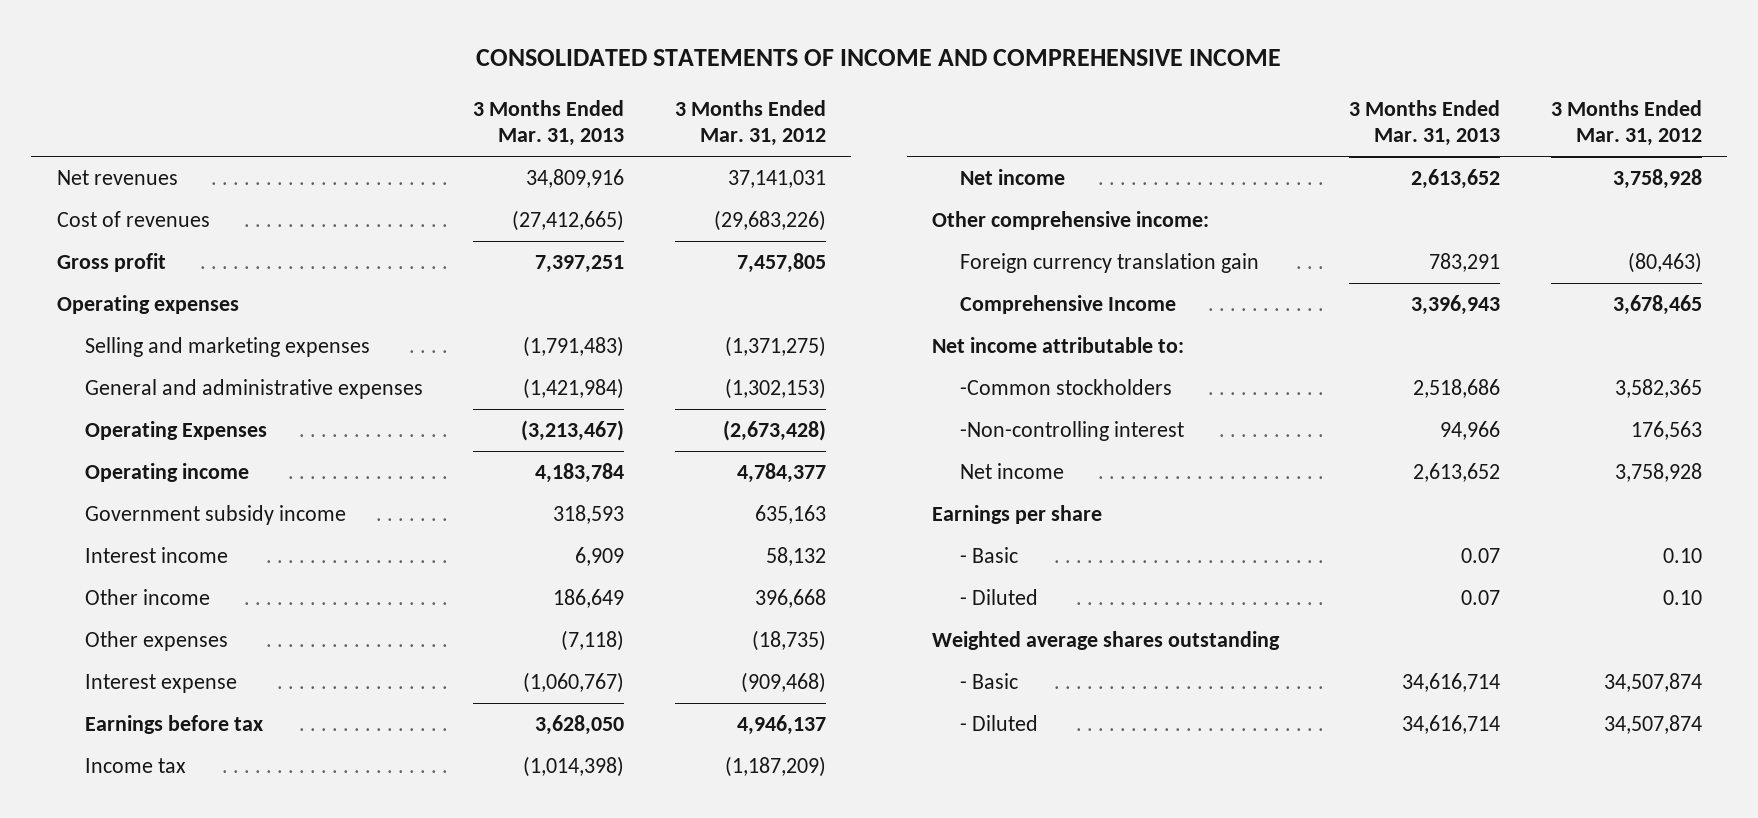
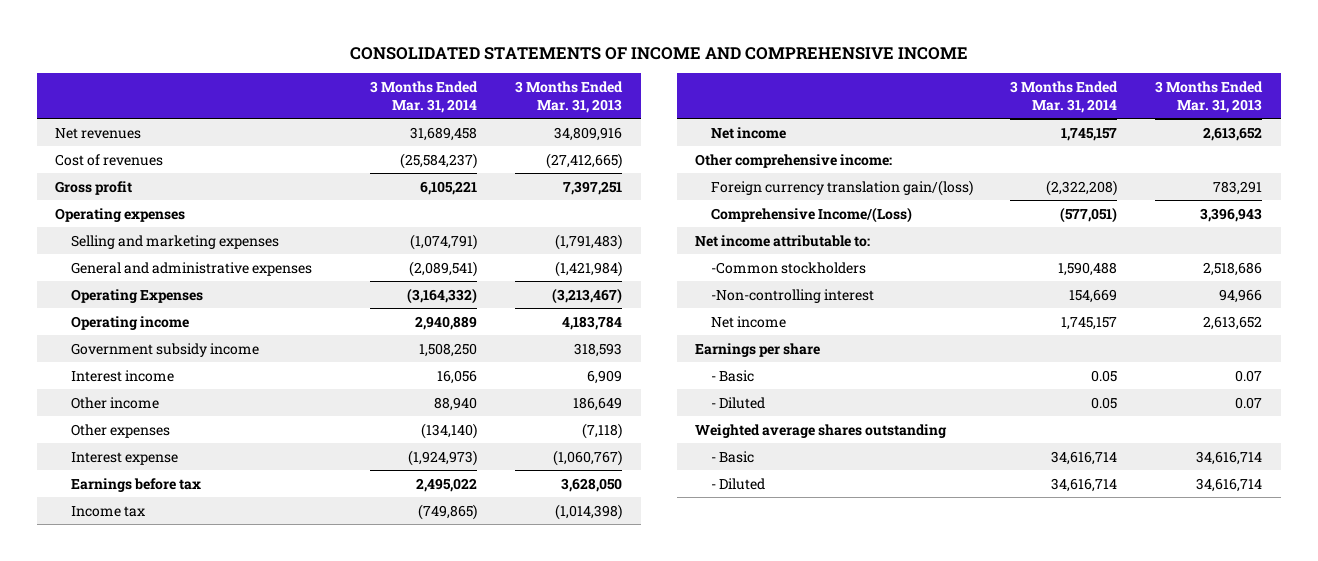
- | 3 Months Ended Mar. 31, 2013 | 3 Months Ended Mar. 31, 2012
+ | 3 Months Ended Mar. 31, 2014 | 3 Months Ended Mar. 31, 2013
- Foreign currency translation gain | 783,291 | (80,463)
- Comprehensive Income | 3,396,943 | 3,678,465
+ Foreign currency translation gain/(loss) | (2,322,208) | 783,291
+ Comprehensive Income/(Loss) | (577,051) | 3,396,943

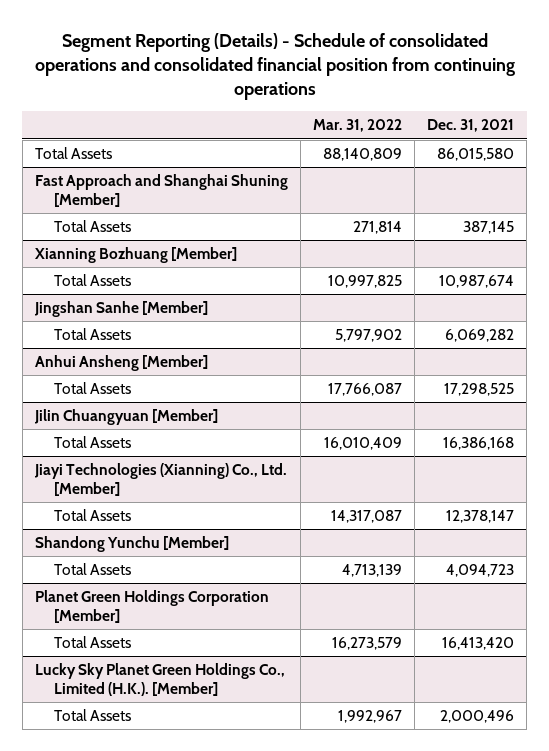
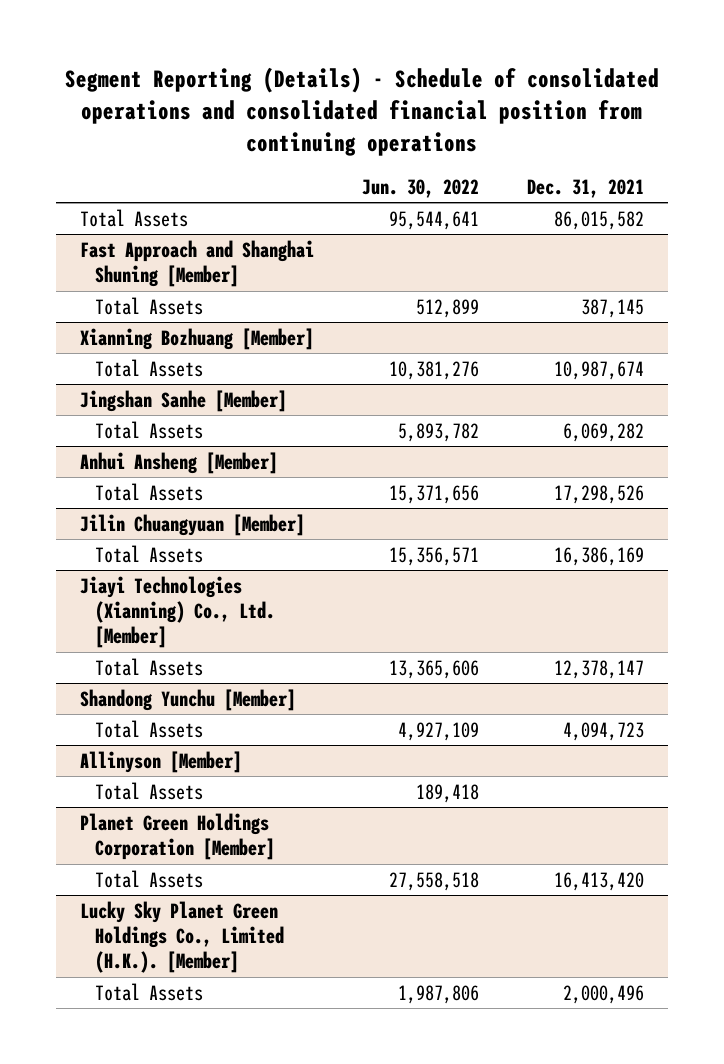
- | Mar. 31, 2022 | Dec. 31, 2021
+ | Jun. 30, 2022 | Dec. 31, 2021
- Total Assets | 88,140,809 | 86,015,580
+ Total Assets | 95,544,641 | 86,015,582
@ Anhui Ansheng [Member]
- Total Assets | 17,766,087 | 17,298,525
+ Total Assets | 15,371,656 | 17,298,526
@ Jilin Chuangyuan [Member]
- Total Assets | 16,010,409 | 16,386,168
+ Total Assets | 15,356,571 | 16,386,169
+ Allinyson [Member]
+ Total Assets | 189,418 |

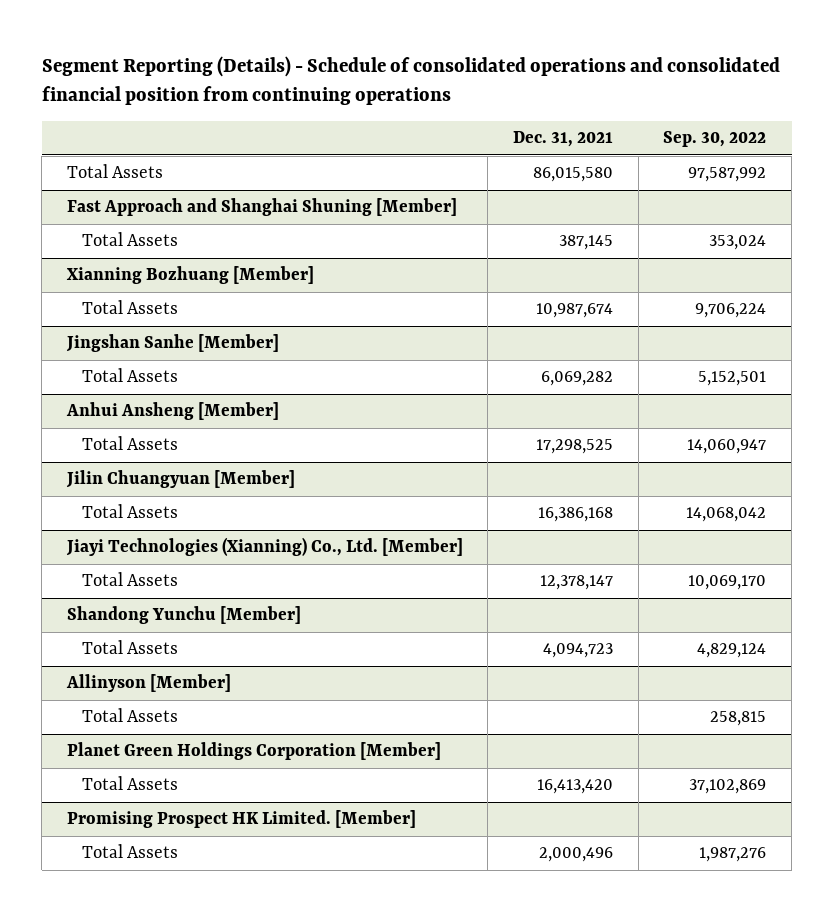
- | Jun. 30, 2022 | Dec. 31, 2021
+ | Dec. 31, 2021 | Sep. 30, 2022
- Total Assets | 95,544,641 | 86,015,582
+ Total Assets | 86,015,580 | 97,587,992
@ Anhui Ansheng [Member]
- Total Assets | 15,371,656 | 17,298,526
+ Total Assets | 17,298,525 | 14,060,947
@ Jilin Chuangyuan [Member]
- Total Assets | 15,356,571 | 16,386,169
+ Total Assets | 16,386,168 | 14,068,042
- Lucky Sky Planet Green Holdings Co., Limited (H.K.). [Member]
+ Promising Prospect HK Limited. [Member]

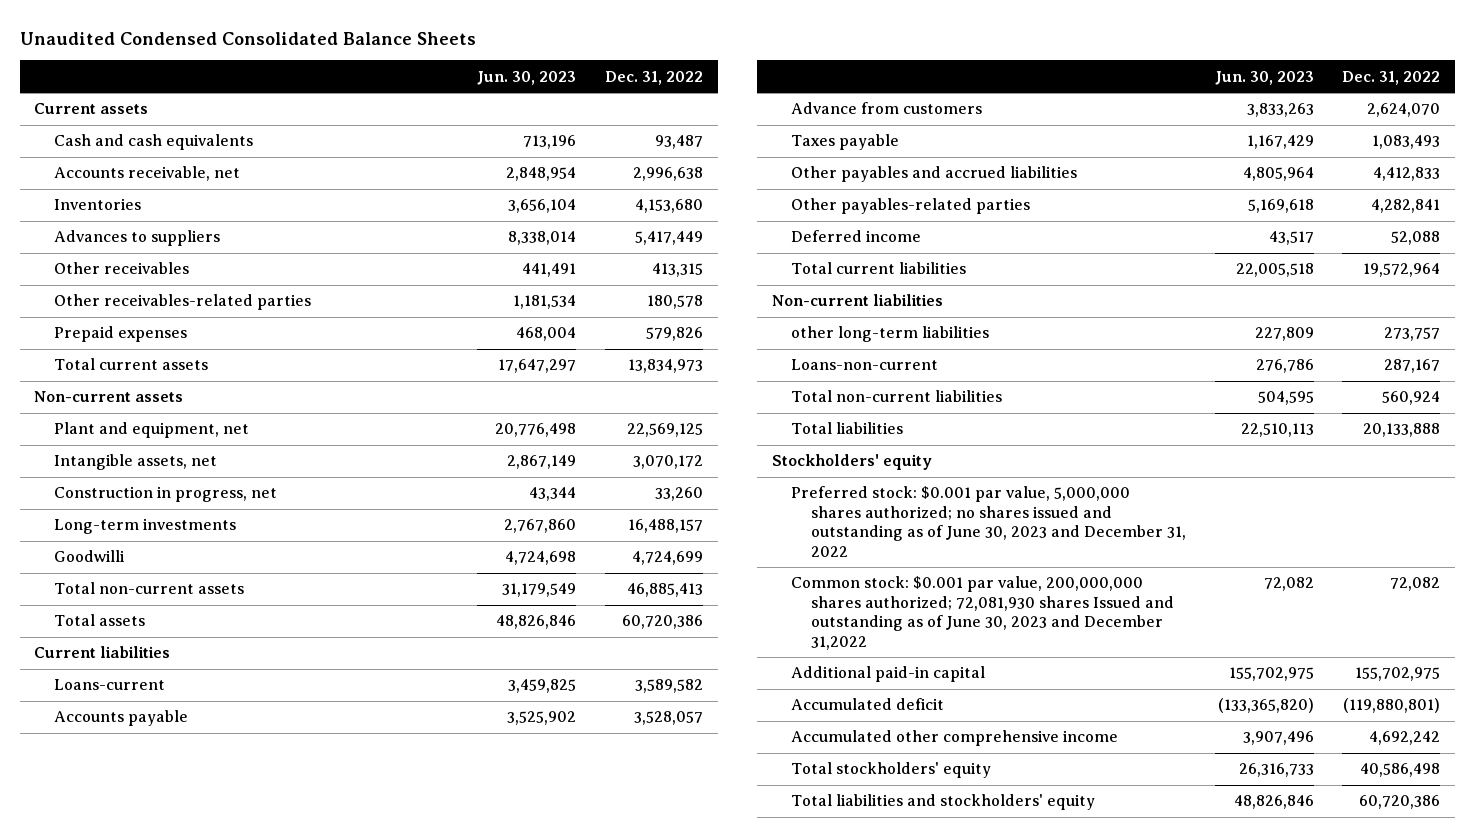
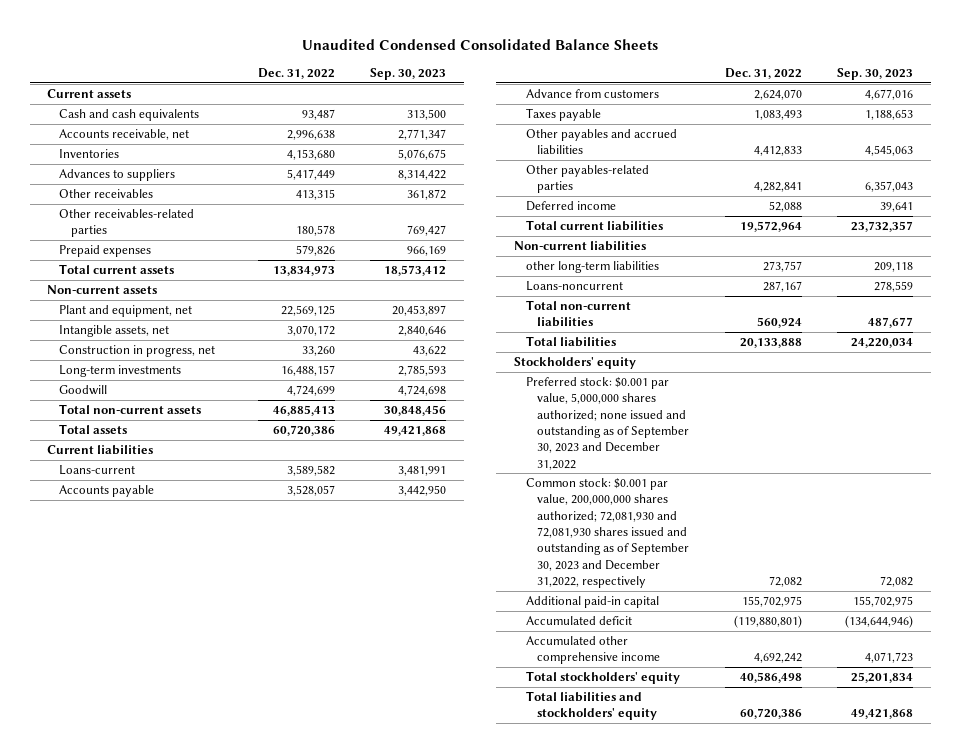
- | Jun. 30, 2023 | Dec. 31, 2022
+ | Dec. 31, 2022 | Sep. 30, 2023
- Goodwilli | 4,724,698 | 4,724,699
+ Goodwill | 4,724,699 | 4,724,698
- Loans-non-current | 276,786 | 287,167
+ Loans-noncurrent | 287,167 | 278,559
- Preferred stock: $0.001 par value, 5,000,000 shares authorized; no shares issued and outstanding as of June 30, 2023 and December 31, 2022
- Common stock: $0.001 par value, 200,000,000 shares authorized; 72,081,930 shares Issued and outstanding as of June 30, 2023 and December 31,2022 | 72,082 | 72,082
+ Preferred stock: $0.001 par value, 5,000,000 shares authorized; none issued and outstanding as of September 30, 2023 and December 31,2022
+ Common stock: $0.001 par value, 200,000,000 shares authorized; 72,081,930 and 72,081,930 shares issued and outstanding as of September 30, 2023 and December 31,2022, respectively | 72,082 | 72,082

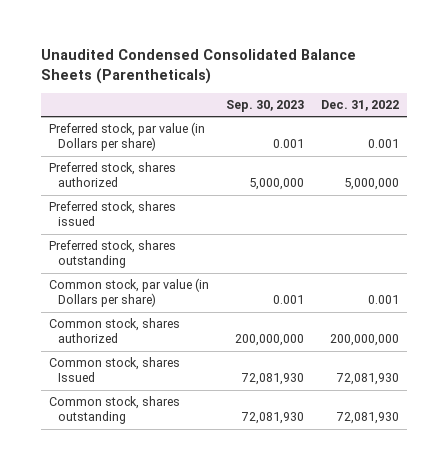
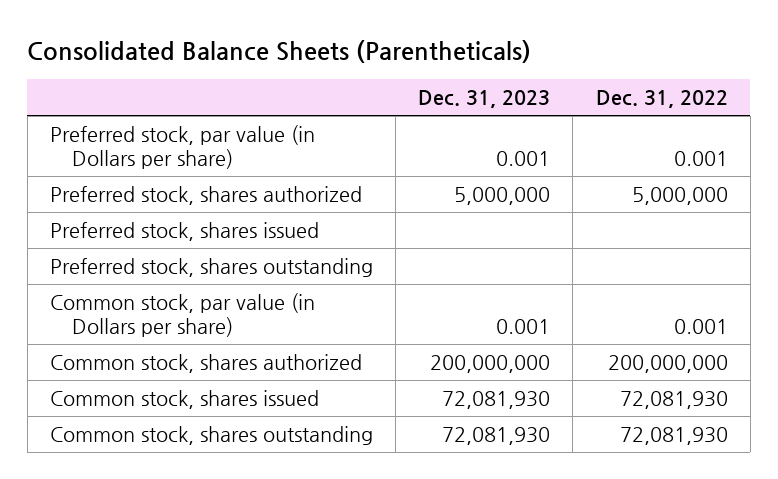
- Unaudited Condensed Consolidated Balance Sheets (Parentheticals)
+ Consolidated Balance Sheets (Parentheticals)
- | Sep. 30, 2023 | Dec. 31, 2022
+ | Dec. 31, 2023 | Dec. 31, 2022
- Common stock, shares Issued | 72,081,930 | 72,081,930
+ Common stock, shares issued | 72,081,930 | 72,081,930

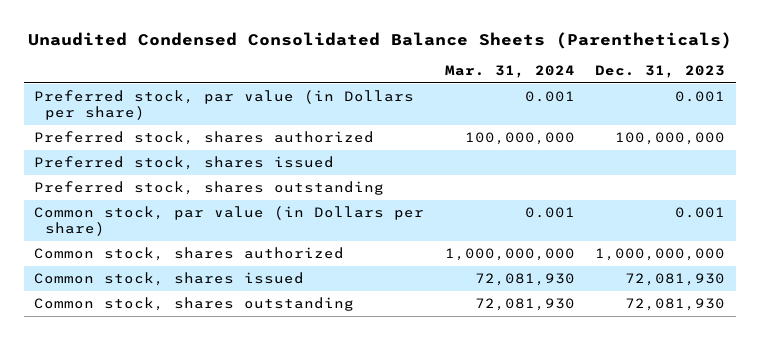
- Consolidated Balance Sheets (Parentheticals)
+ Unaudited Condensed Consolidated Balance Sheets (Parentheticals)
- | Dec. 31, 2023 | Dec. 31, 2022
+ | Mar. 31, 2024 | Dec. 31, 2023
- Preferred stock, shares authorized | 5,000,000 | 5,000,000
+ Preferred stock, shares authorized | 100,000,000 | 100,000,000
- Common stock, shares authorized | 200,000,000 | 200,000,000
+ Common stock, shares authorized | 1,000,000,000 | 1,000,000,000

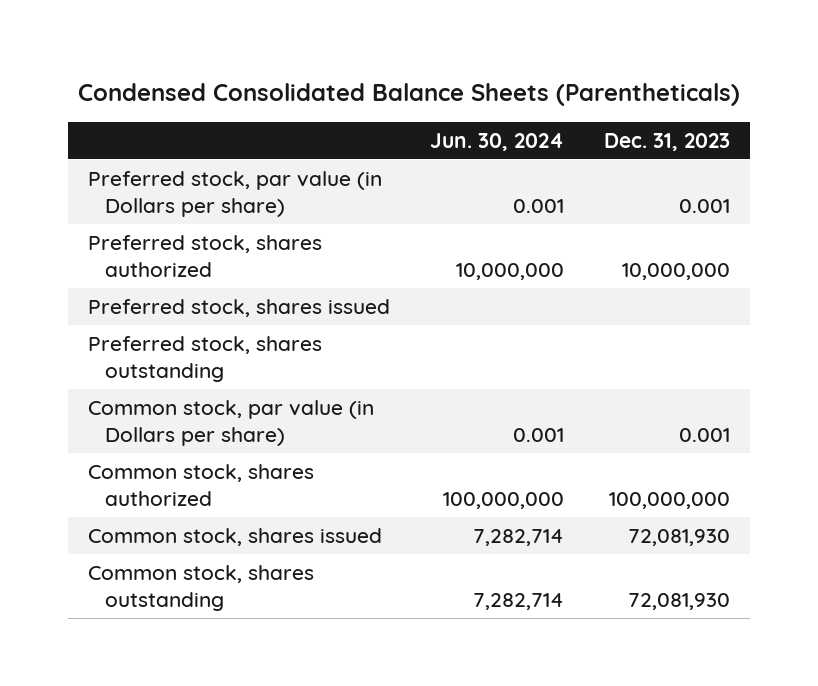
- Unaudited Condensed Consolidated Balance Sheets (Parentheticals)
+ Condensed Consolidated Balance Sheets (Parentheticals)
- | Mar. 31, 2024 | Dec. 31, 2023
+ | Jun. 30, 2024 | Dec. 31, 2023
- Preferred stock, shares authorized | 100,000,000 | 100,000,000
+ Preferred stock, shares authorized | 10,000,000 | 10,000,000
- Common stock, shares authorized | 1,000,000,000 | 1,000,000,000
+ Common stock, shares authorized | 100,000,000 | 100,000,000

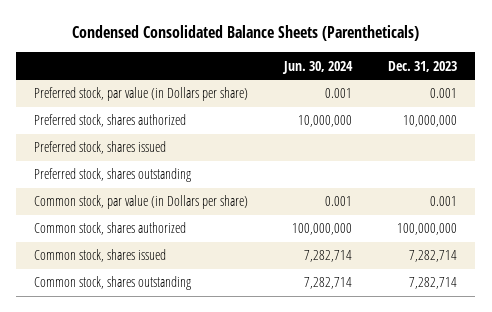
- Common stock, shares issued | 7,282,714 | 72,081,930
- Common stock, shares outstanding | 7,282,714 | 72,081,930
+ Common stock, shares issued | 7,282,714 | 7,282,714
+ Common stock, shares outstanding | 7,282,714 | 7,282,714

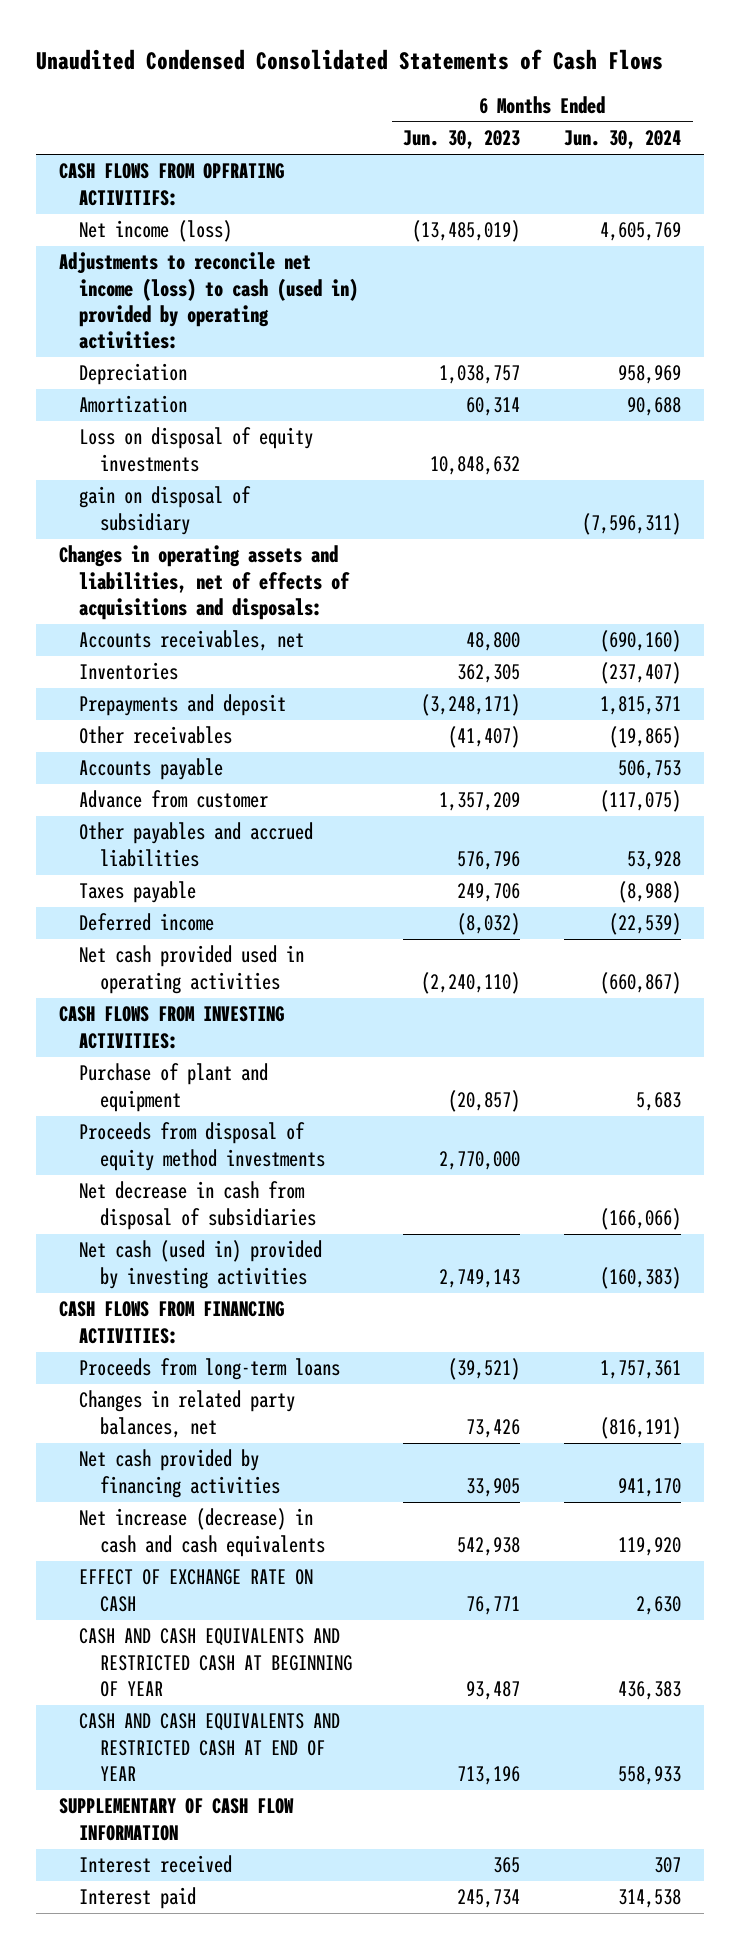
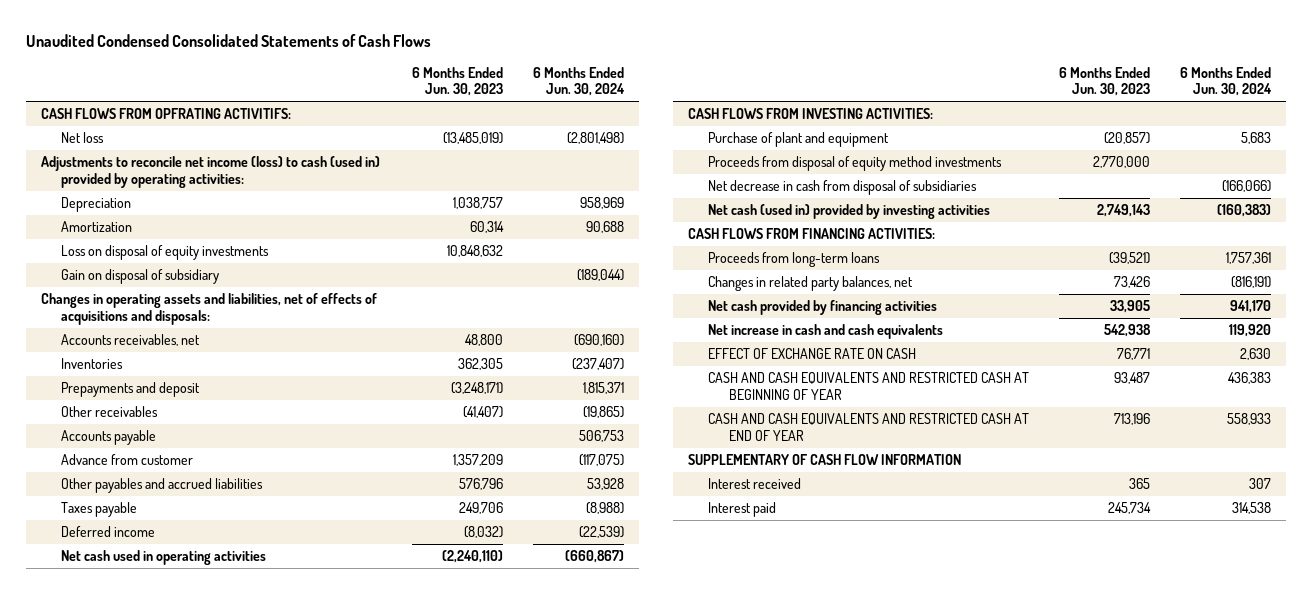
- Net income (loss) | (13,485,019) | 4,605,769
+ Net loss | (13,485,019) | (2,801,498)
- gain on disposal of subsidiary | | (7,596,311)
+ Gain on disposal of subsidiary | | (189,044)
- Net cash provided used in operating activities | (2,240,110) | (660,867)
+ Net cash used in operating activities | (2,240,110) | (660,867)
- Net increase (decrease) in cash and cash equivalents | 542,938 | 119,920
+ Net increase in cash and cash equivalents | 542,938 | 119,920

